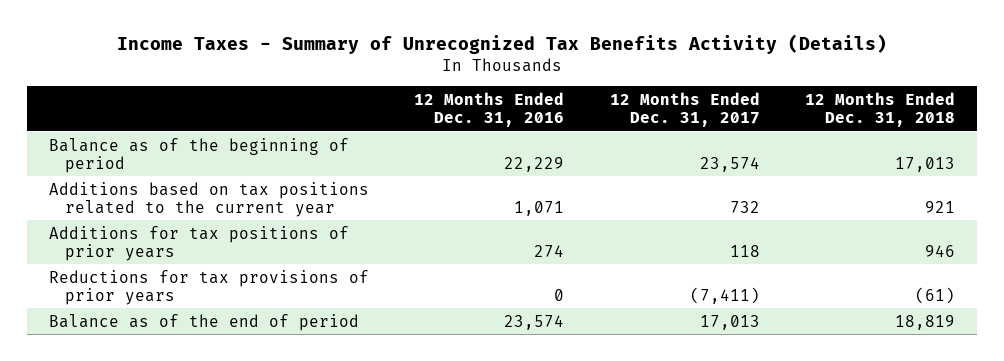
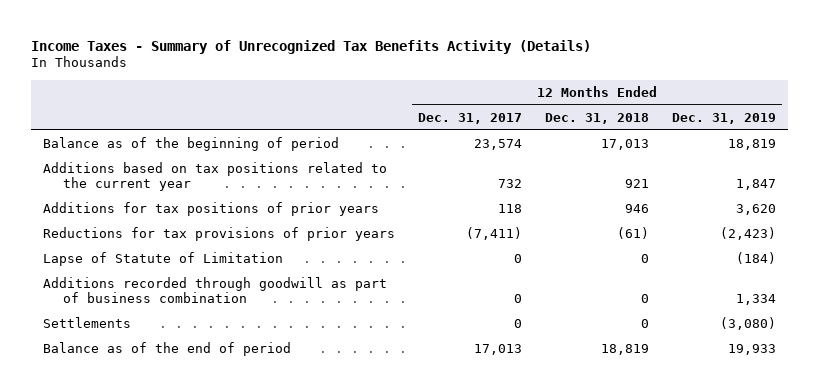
- | 12 Months Ended Dec. 31, 2016 | 12 Months Ended Dec. 31, 2017 | 12 Months Ended Dec. 31, 2018
+ | 12 Months Ended Dec. 31, 2017 | 12 Months Ended Dec. 31, 2018 | 12 Months Ended Dec. 31, 2019
+ Lapse of Statute of Limitation | 0 | 0 | (184)
+ Additions recorded through goodwill as part of business combination | 0 | 0 | 1,334
+ Settlements | 0 | 0 | (3,080)

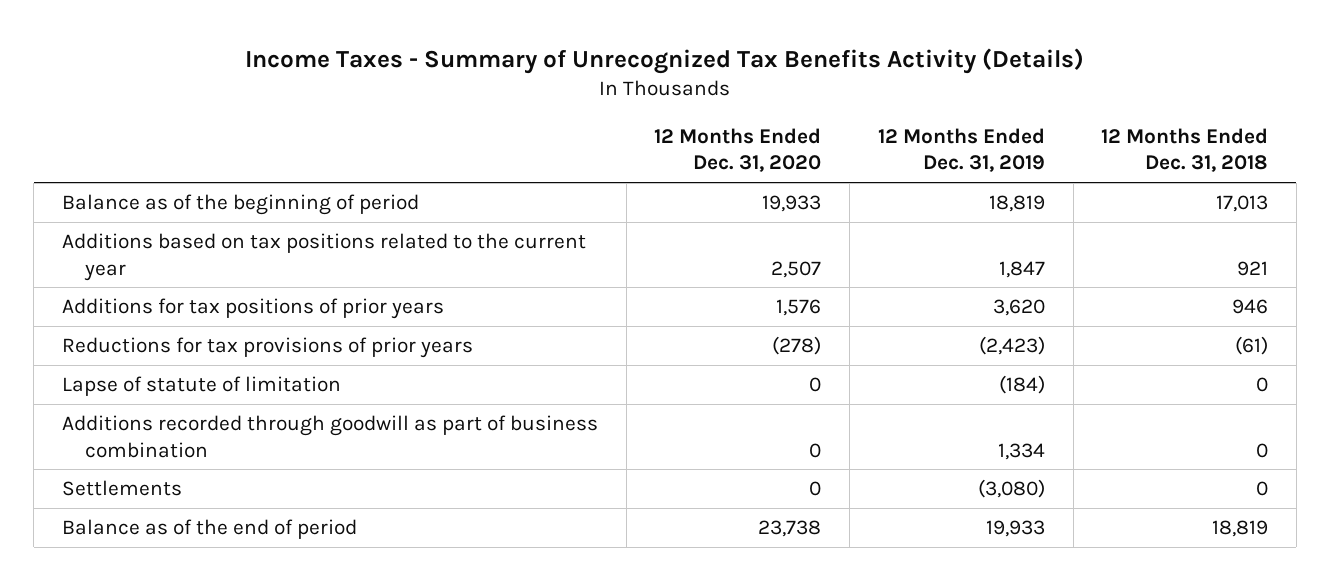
- | 12 Months Ended Dec. 31, 2017 | 12 Months Ended Dec. 31, 2018 | 12 Months Ended Dec. 31, 2019
+ | 12 Months Ended Dec. 31, 2020 | 12 Months Ended Dec. 31, 2019 | 12 Months Ended Dec. 31, 2018
- Lapse of Statute of Limitation | 0 | 0 | (184)
+ Lapse of statute of limitation | 0 | (184) | 0

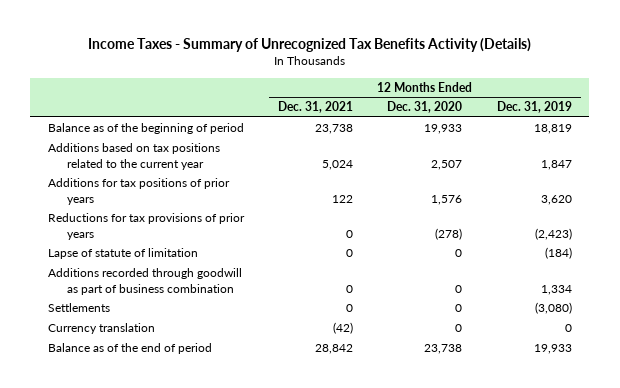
- | 12 Months Ended Dec. 31, 2020 | 12 Months Ended Dec. 31, 2019 | 12 Months Ended Dec. 31, 2018
+ | 12 Months Ended Dec. 31, 2021 | 12 Months Ended Dec. 31, 2020 | 12 Months Ended Dec. 31, 2019
+ Currency translation | (42) | 0 | 0

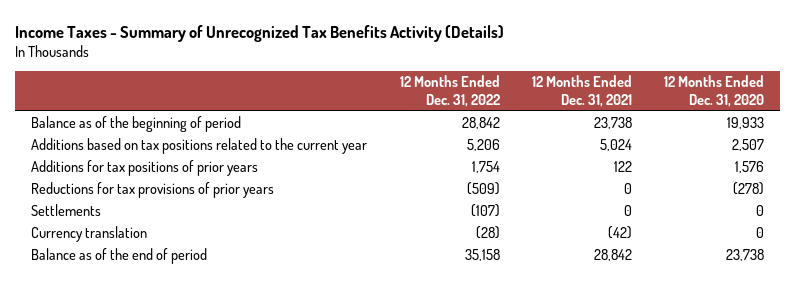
- | 12 Months Ended Dec. 31, 2021 | 12 Months Ended Dec. 31, 2020 | 12 Months Ended Dec. 31, 2019
+ | 12 Months Ended Dec. 31, 2022 | 12 Months Ended Dec. 31, 2021 | 12 Months Ended Dec. 31, 2020
- Lapse of statute of limitation | 0 | 0 | (184)
- Additions recorded through goodwill as part of business combination | 0 | 0 | 1,334

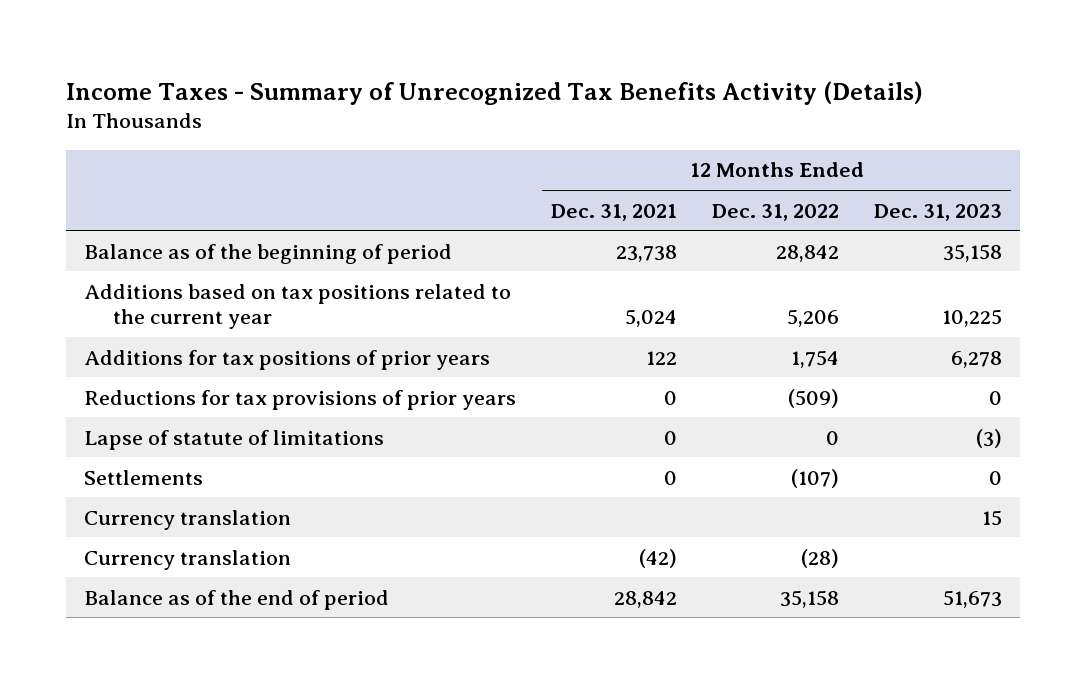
- | 12 Months Ended Dec. 31, 2022 | 12 Months Ended Dec. 31, 2021 | 12 Months Ended Dec. 31, 2020
+ | 12 Months Ended Dec. 31, 2021 | 12 Months Ended Dec. 31, 2022 | 12 Months Ended Dec. 31, 2023
+ Lapse of statute of limitations | 0 | 0 | (3)
+ Currency translation | | | 15

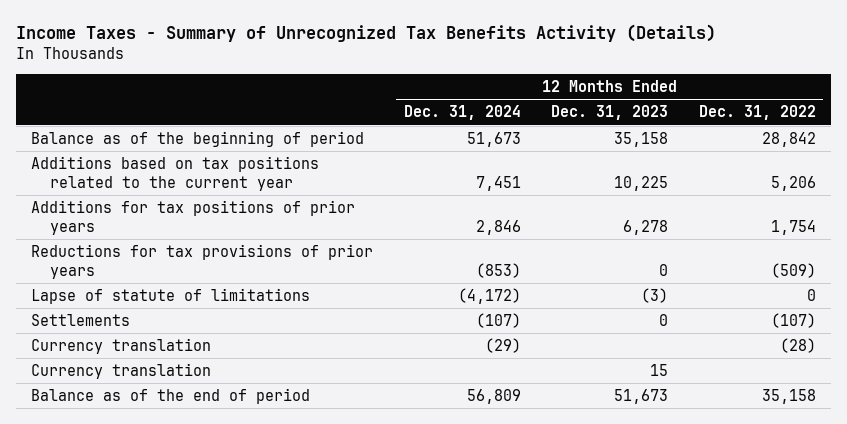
- | 12 Months Ended Dec. 31, 2021 | 12 Months Ended Dec. 31, 2022 | 12 Months Ended Dec. 31, 2023
+ | 12 Months Ended Dec. 31, 2024 | 12 Months Ended Dec. 31, 2023 | 12 Months Ended Dec. 31, 2022
moved down: Currency translation | | 15 |

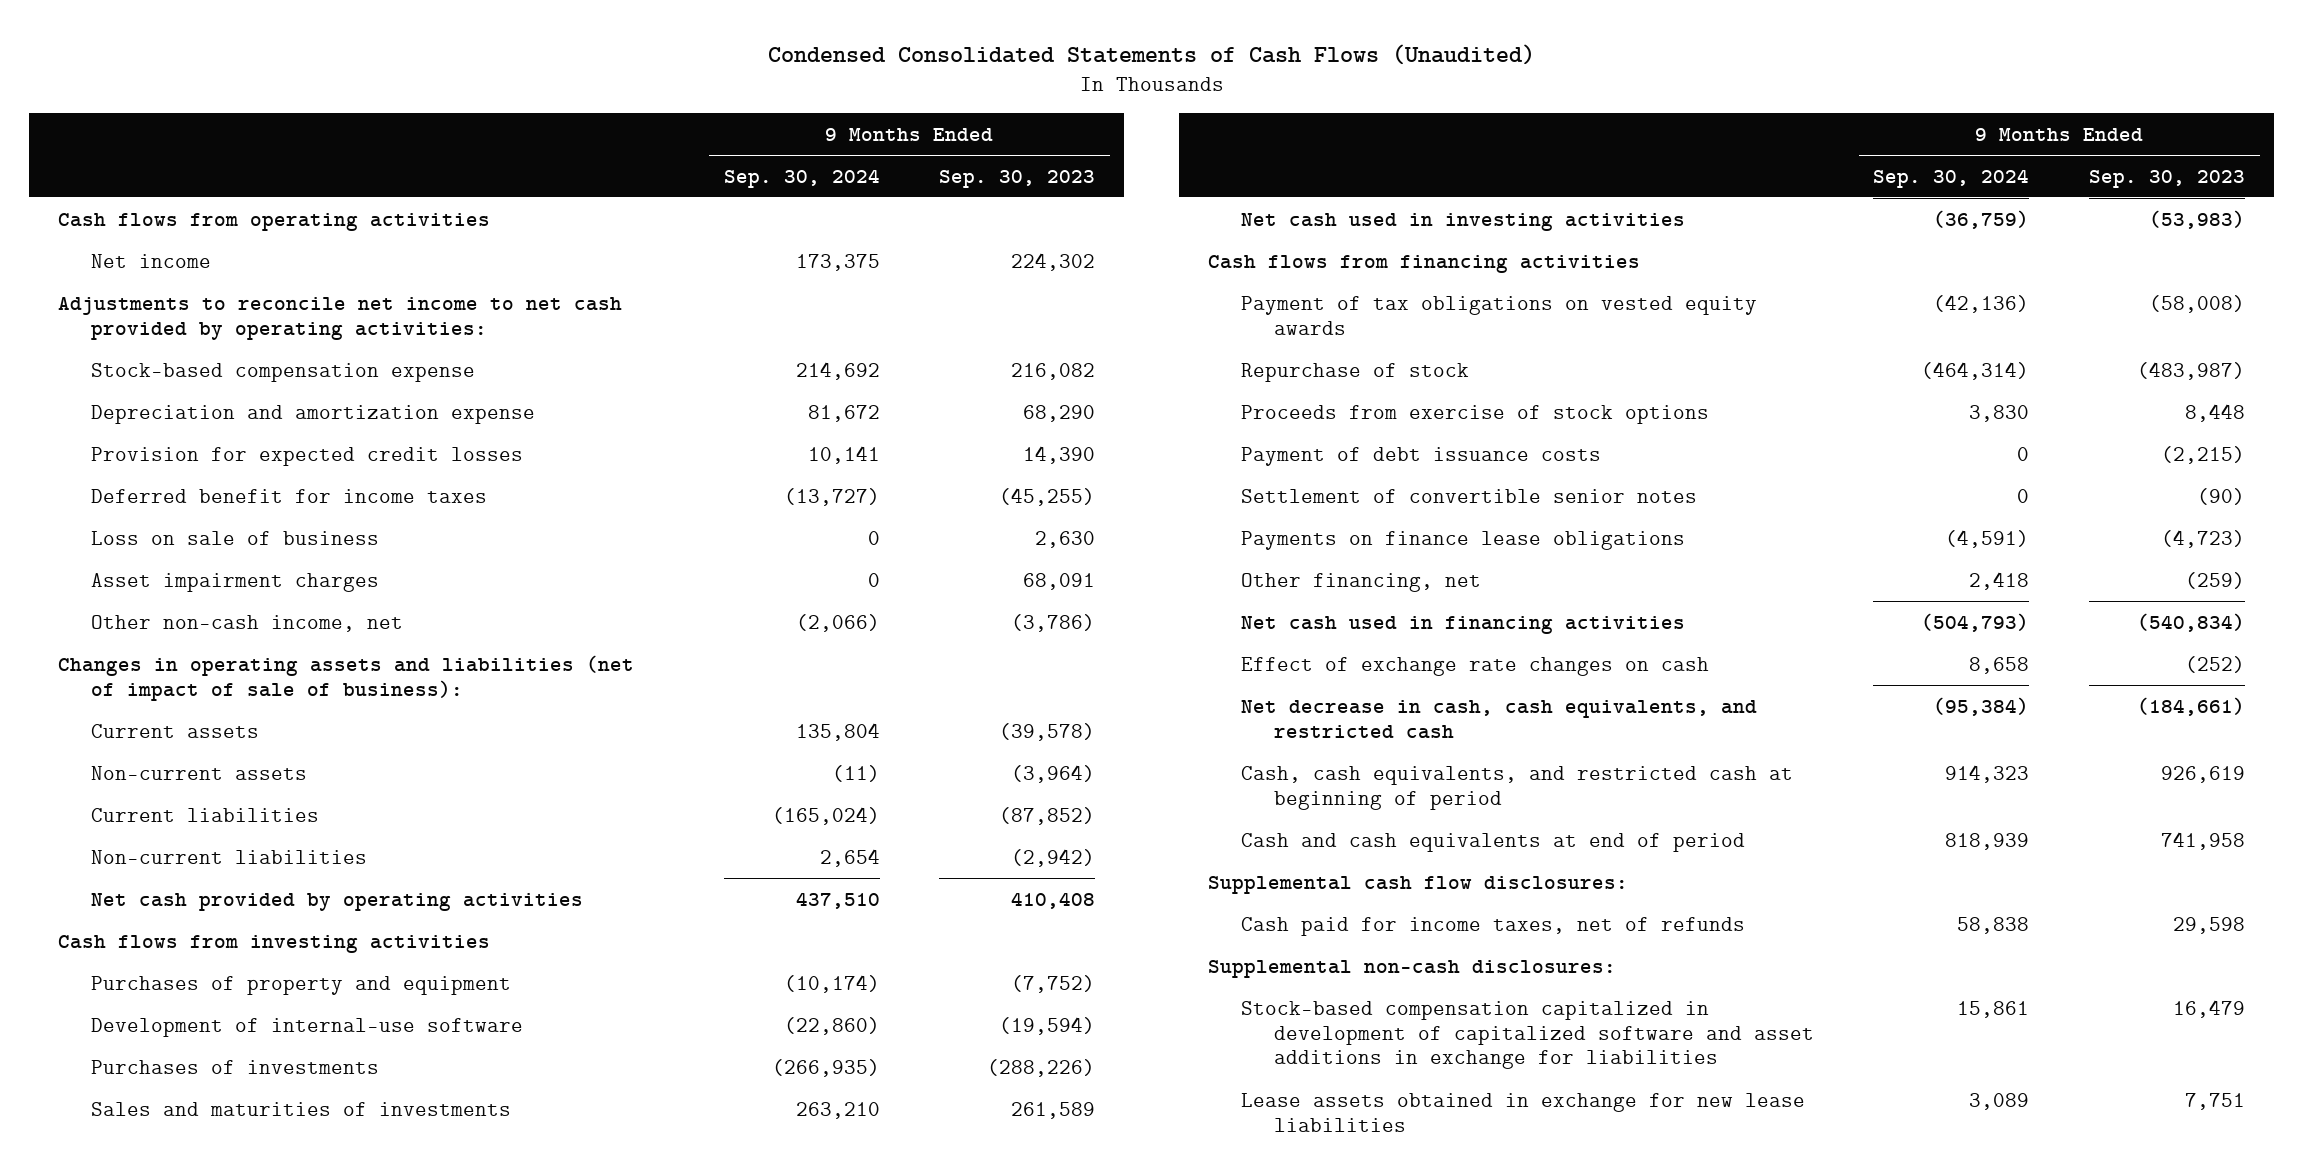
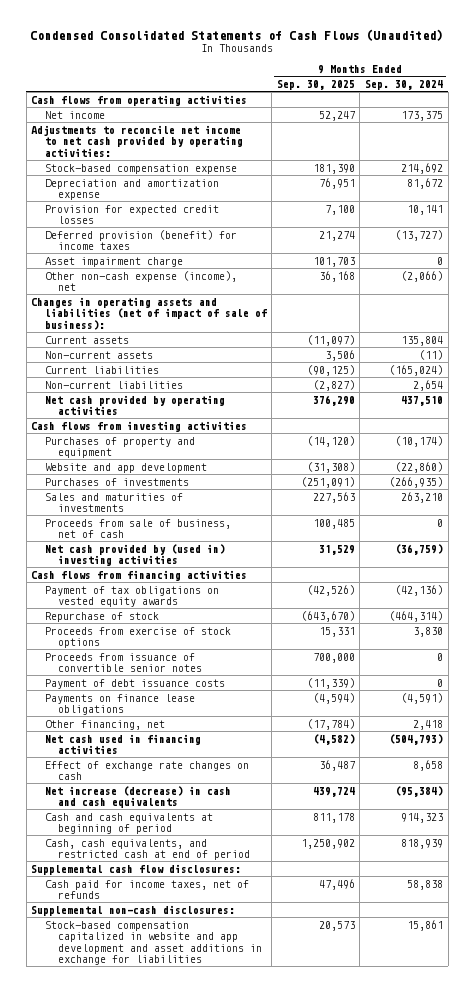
- | 9 Months Ended Sep. 30, 2024 | 9 Months Ended Sep. 30, 2023
+ | 9 Months Ended Sep. 30, 2025 | 9 Months Ended Sep. 30, 2024
- Deferred benefit for income taxes | (13,727) | (45,255)
- Loss on sale of business | 0 | 2,630
- Asset impairment charges | 0 | 68,091
- Other non-cash income, net | (2,066) | (3,786)
+ Deferred provision (benefit) for income taxes | 21,274 | (13,727)
+ Asset impairment charge | 101,703 | 0
+ Other non-cash expense (income), net | 36,168 | (2,066)
- Development of internal-use software | (22,860) | (19,594)
+ Website and app development | (31,308) | (22,860)
- Net cash used in investing activities | (36,759) | (53,983)
+ Proceeds from sale of business, net of cash | 100,485 | 0
+ Net cash provided by (used in) investing activities | 31,529 | (36,759)
+ Proceeds from issuance of convertible senior notes | 700,000 | 0
- Settlement of convertible senior notes | 0 | (90)
- Net decrease in cash, cash equivalents, and restricted cash | (95,384) | (184,661)
- Cash, cash equivalents, and restricted cash at beginning of period | 914,323 | 926,619
- Cash and cash equivalents at end of period | 818,939 | 741,958
+ Net increase (decrease) in cash and cash equivalents | 439,724 | (95,384)
+ Cash and cash equivalents at beginning of period | 811,178 | 914,323
+ Cash, cash equivalents, and restricted cash at end of period | 1,250,902 | 818,939
- Stock-based compensation capitalized in development of capitalized software and asset additions in exchange for liabilities | 15,861 | 16,479
- Lease assets obtained in exchange for new lease liabilities | 3,089 | 7,751
+ Stock-based compensation capitalized in website and app development and asset additions in exchange for liabilities | 20,573 | 15,861

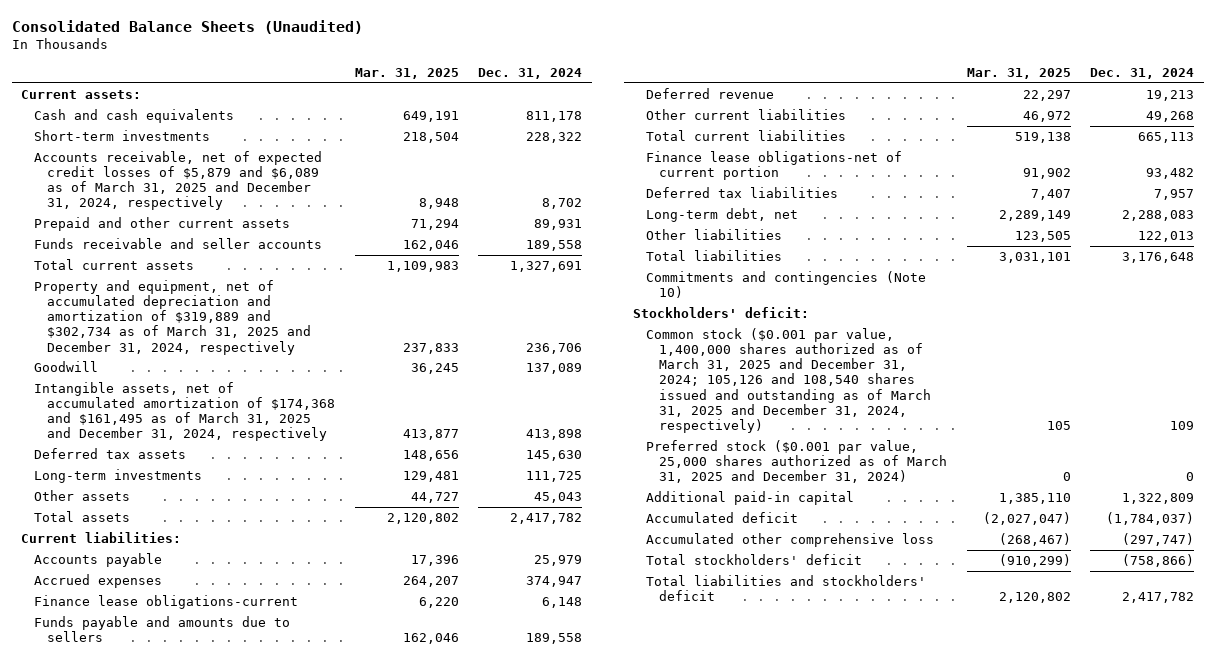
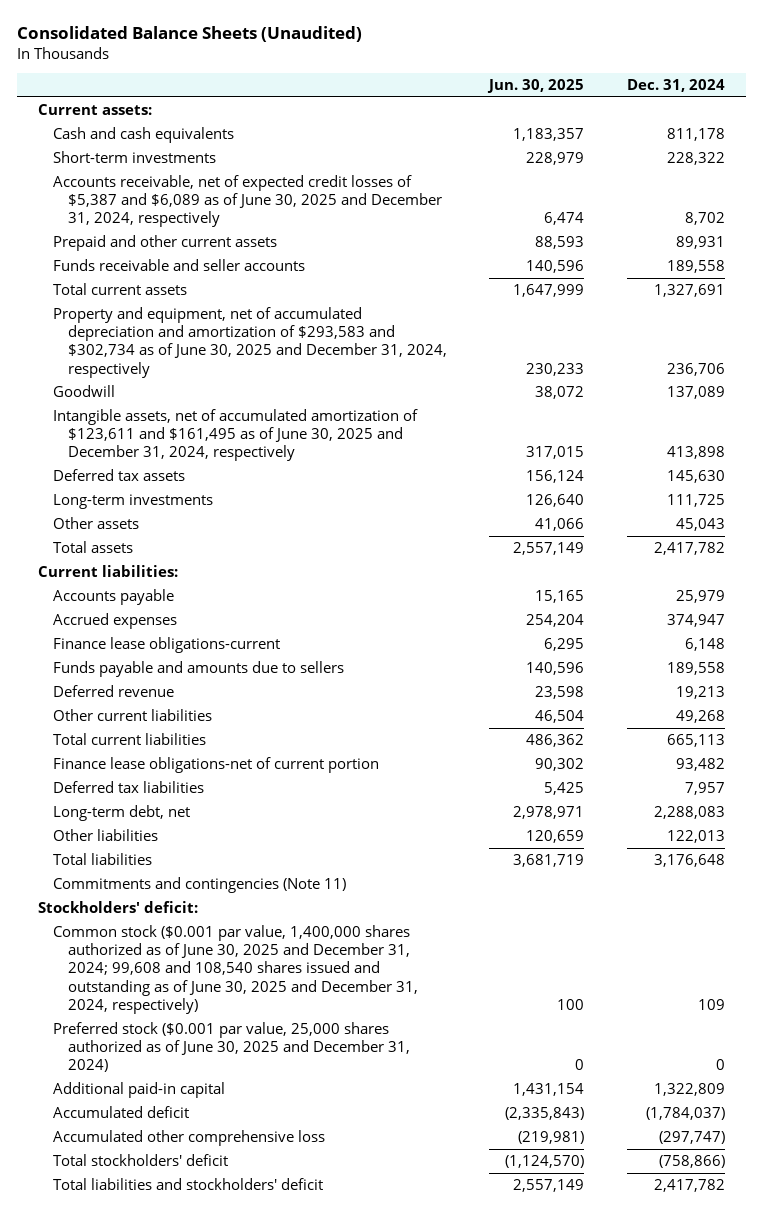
- | Mar. 31, 2025 | Dec. 31, 2024
+ | Jun. 30, 2025 | Dec. 31, 2024
- Accounts receivable, net of expected credit losses of $5,879 and $6,089 as of March 31, 2025 and December 31, 2024, respectively | 8,948 | 8,702
+ Accounts receivable, net of expected credit losses of $5,387 and $6,089 as of June 30, 2025 and December 31, 2024, respectively | 6,474 | 8,702
- Property and equipment, net of accumulated depreciation and amortization of $319,889 and $302,734 as of March 31, 2025 and December 31, 2024, respectively | 237,833 | 236,706
+ Property and equipment, net of accumulated depreciation and amortization of $293,583 and $302,734 as of June 30, 2025 and December 31, 2024, respectively | 230,233 | 236,706
- Intangible assets, net of accumulated amortization of $174,368 and $161,495 as of March 31, 2025 and December 31, 2024, respectively | 413,877 | 413,898
+ Intangible assets, net of accumulated amortization of $123,611 and $161,495 as of June 30, 2025 and December 31, 2024, respectively | 317,015 | 413,898
- Commitments and contingencies (Note 10)
+ Commitments and contingencies (Note 11)
- Common stock ($0.001 par value, 1,400,000 shares authorized as of March 31, 2025 and December 31, 2024; 105,126 and 108,540 shares issued and outstanding as of March 31, 2025 and December 31, 2024, respectively) | 105 | 109
- Preferred stock ($0.001 par value, 25,000 shares authorized as of March 31, 2025 and December 31, 2024) | 0 | 0
+ Common stock ($0.001 par value, 1,400,000 shares authorized as of June 30, 2025 and December 31, 2024; 99,608 and 108,540 shares issued and outstanding as of June 30, 2025 and December 31, 2024, respectively) | 100 | 109
+ Preferred stock ($0.001 par value, 25,000 shares authorized as of June 30, 2025 and December 31, 2024) | 0 | 0

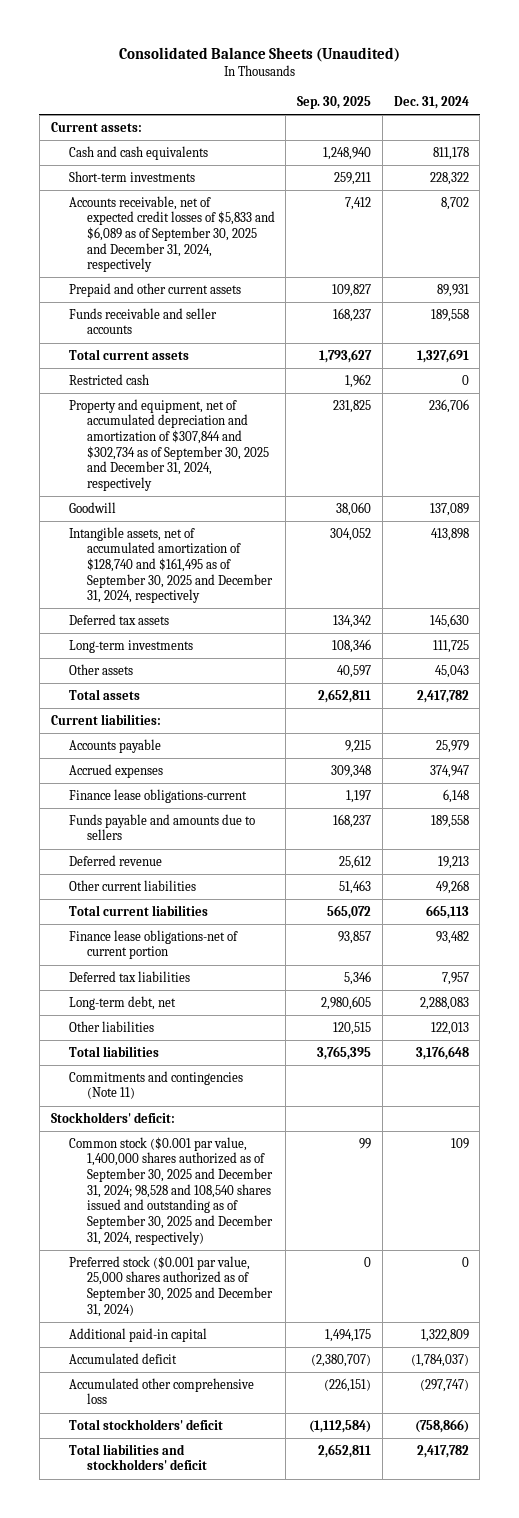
- | Jun. 30, 2025 | Dec. 31, 2024
+ | Sep. 30, 2025 | Dec. 31, 2024
- Accounts receivable, net of expected credit losses of $5,387 and $6,089 as of June 30, 2025 and December 31, 2024, respectively | 6,474 | 8,702
+ Accounts receivable, net of expected credit losses of $5,833 and $6,089 as of September 30, 2025 and December 31, 2024, respectively | 7,412 | 8,702
- Property and equipment, net of accumulated depreciation and amortization of $293,583 and $302,734 as of June 30, 2025 and December 31, 2024, respectively | 230,233 | 236,706
+ Restricted cash | 1,962 | 0
+ Property and equipment, net of accumulated depreciation and amortization of $307,844 and $302,734 as of September 30, 2025 and December 31, 2024, respectively | 231,825 | 236,706
- Intangible assets, net of accumulated amortization of $123,611 and $161,495 as of June 30, 2025 and December 31, 2024, respectively | 317,015 | 413,898
+ Intangible assets, net of accumulated amortization of $128,740 and $161,495 as of September 30, 2025 and December 31, 2024, respectively | 304,052 | 413,898
- Common stock ($0.001 par value, 1,400,000 shares authorized as of June 30, 2025 and December 31, 2024; 99,608 and 108,540 shares issued and outstanding as of June 30, 2025 and December 31, 2024, respectively) | 100 | 109
- Preferred stock ($0.001 par value, 25,000 shares authorized as of June 30, 2025 and December 31, 2024) | 0 | 0
+ Common stock ($0.001 par value, 1,400,000 shares authorized as of September 30, 2025 and December 31, 2024; 98,528 and 108,540 shares issued and outstanding as of September 30, 2025 and December 31, 2024, respectively) | 99 | 109
+ Preferred stock ($0.001 par value, 25,000 shares authorized as of September 30, 2025 and December 31, 2024) | 0 | 0

